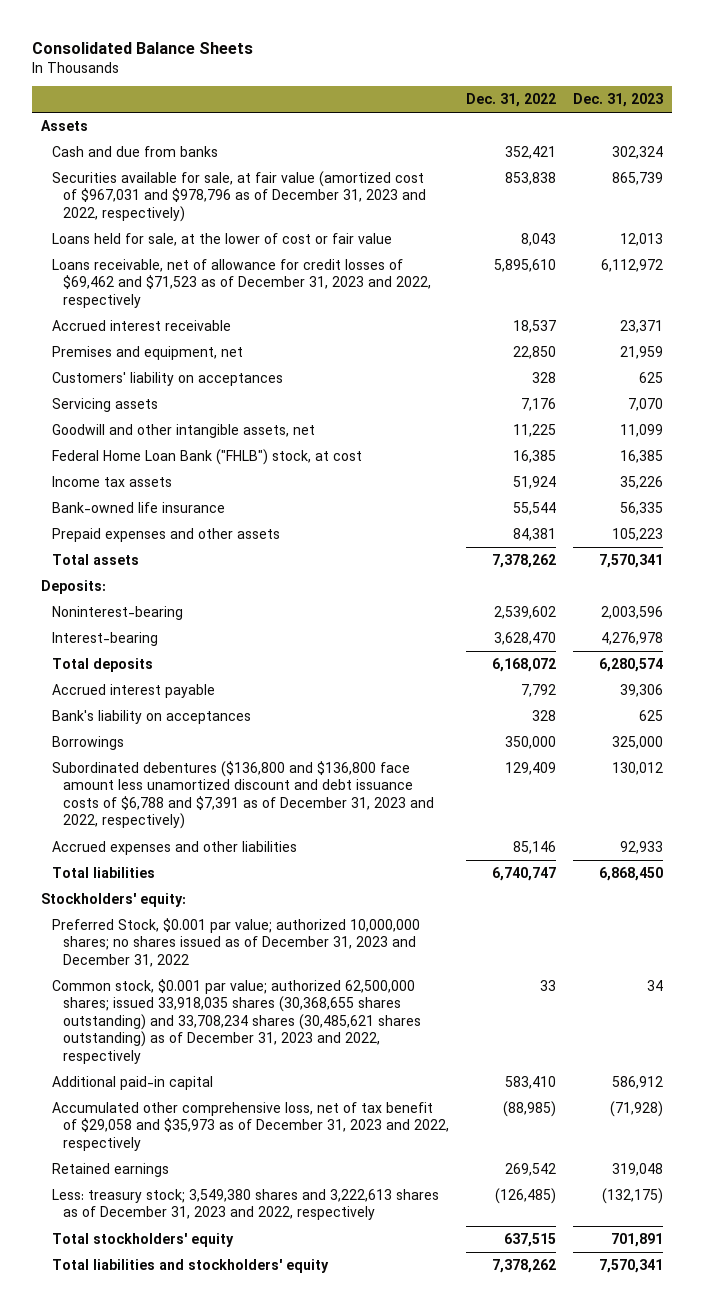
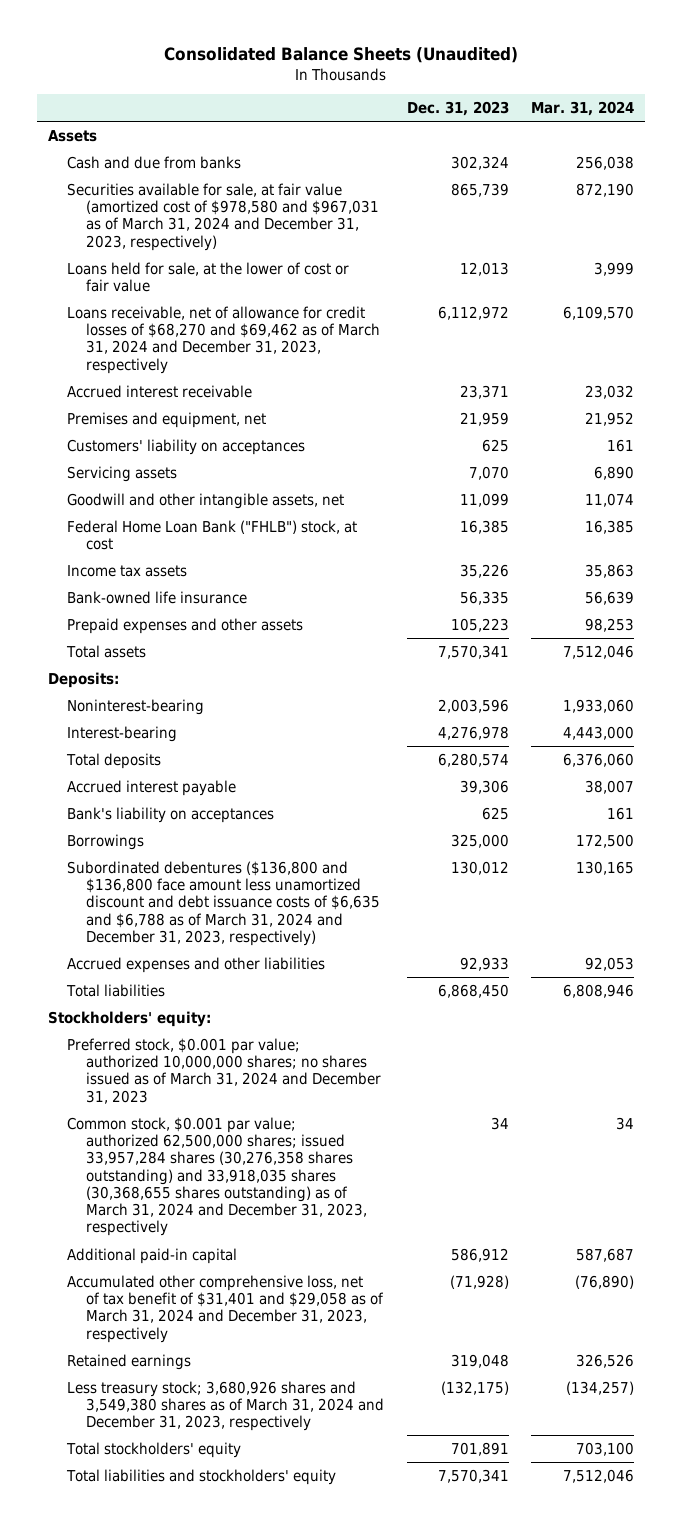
- Consolidated Balance Sheets
+ Consolidated Balance Sheets (Unaudited)
- | Dec. 31, 2022 | Dec. 31, 2023
+ | Dec. 31, 2023 | Mar. 31, 2024
- Securities available for sale, at fair value (amortized cost of $967,031 and $978,796 as of December 31, 2023 and 2022, respectively) | 853,838 | 865,739
+ Securities available for sale, at fair value (amortized cost of $978,580 and $967,031 as of March 31, 2024 and December 31, 2023, respectively) | 865,739 | 872,190
- Loans receivable, net of allowance for credit losses of $69,462 and $71,523 as of December 31, 2023 and 2022, respectively | 5,895,610 | 6,112,972
+ Loans receivable, net of allowance for credit losses of $68,270 and $69,462 as of March 31, 2024 and December 31, 2023, respectively | 6,112,972 | 6,109,570
- Subordinated debentures ($136,800 and $136,800 face amount less unamortized discount and debt issuance costs of $6,788 and $7,391 as of December 31, 2023 and 2022, respectively) | 129,409 | 130,012
+ Subordinated debentures ($136,800 and $136,800 face amount less unamortized discount and debt issuance costs of $6,635 and $6,788 as of March 31, 2024 and December 31, 2023, respectively) | 130,012 | 130,165
- Preferred Stock, $0.001 par value; authorized 10,000,000 shares; no shares issued as of December 31, 2023 and December 31, 2022
- Common stock, $0.001 par value; authorized 62,500,000 shares; issued 33,918,035 shares (30,368,655 shares outstanding) and 33,708,234 shares (30,485,621 shares outstanding) as of December 31, 2023 and 2022, respectively | 33 | 34
+ Preferred stock, $0.001 par value; authorized 10,000,000 shares; no shares issued as of March 31, 2024 and December 31, 2023
+ Common stock, $0.001 par value; authorized 62,500,000 shares; issued 33,957,284 shares (30,276,358 shares outstanding) and 33,918,035 shares (30,368,655 shares outstanding) as of March 31, 2024 and December 31, 2023, respectively | 34 | 34
- Accumulated other comprehensive loss, net of tax benefit of $29,058 and $35,973 as of December 31, 2023 and 2022, respectively | (88,985) | (71,928)
+ Accumulated other comprehensive loss, net of tax benefit of $31,401 and $29,058 as of March 31, 2024 and December 31, 2023, respectively | (71,928) | (76,890)
- Less: treasury stock; 3,549,380 shares and 3,222,613 shares as of December 31, 2023 and 2022, respectively | (126,485) | (132,175)
+ Less treasury stock; 3,680,926 shares and 3,549,380 shares as of March 31, 2024 and December 31, 2023, respectively | (132,175) | (134,257)

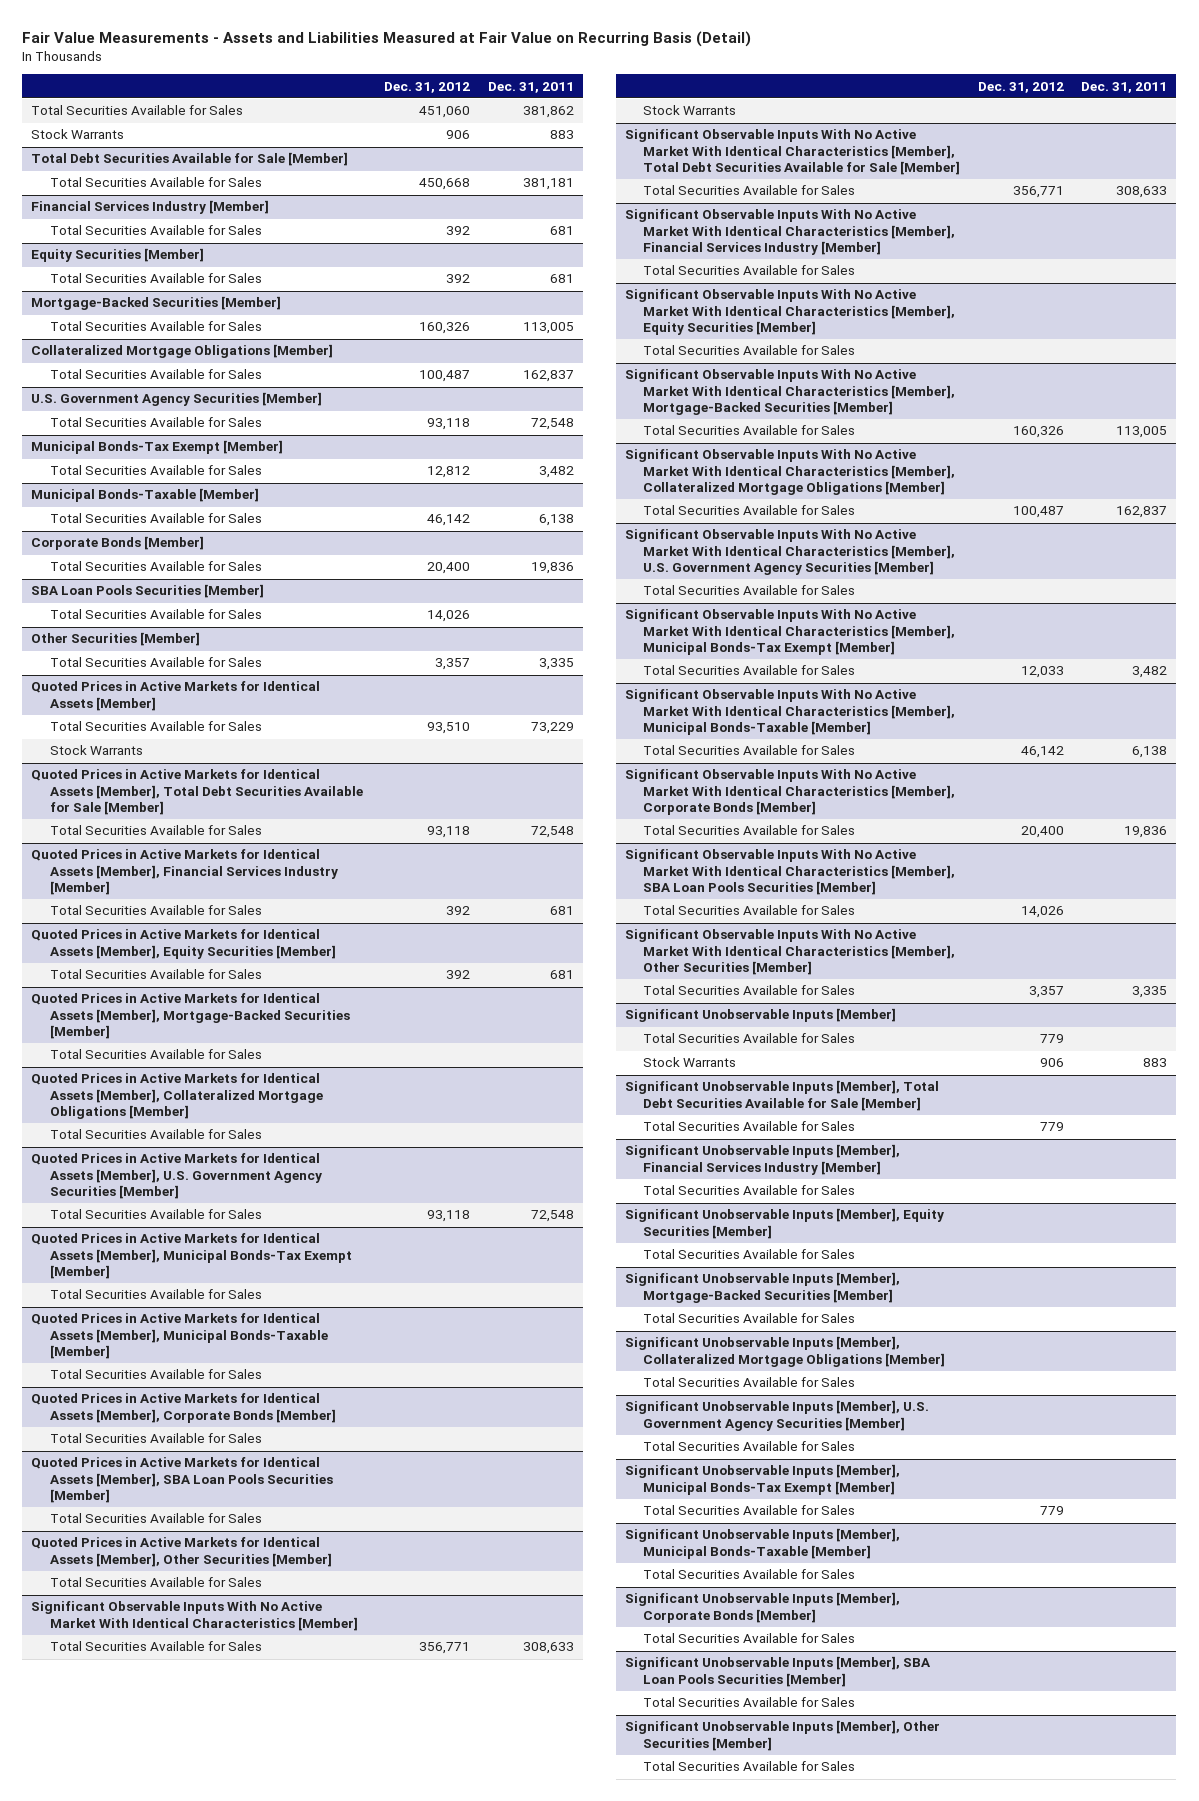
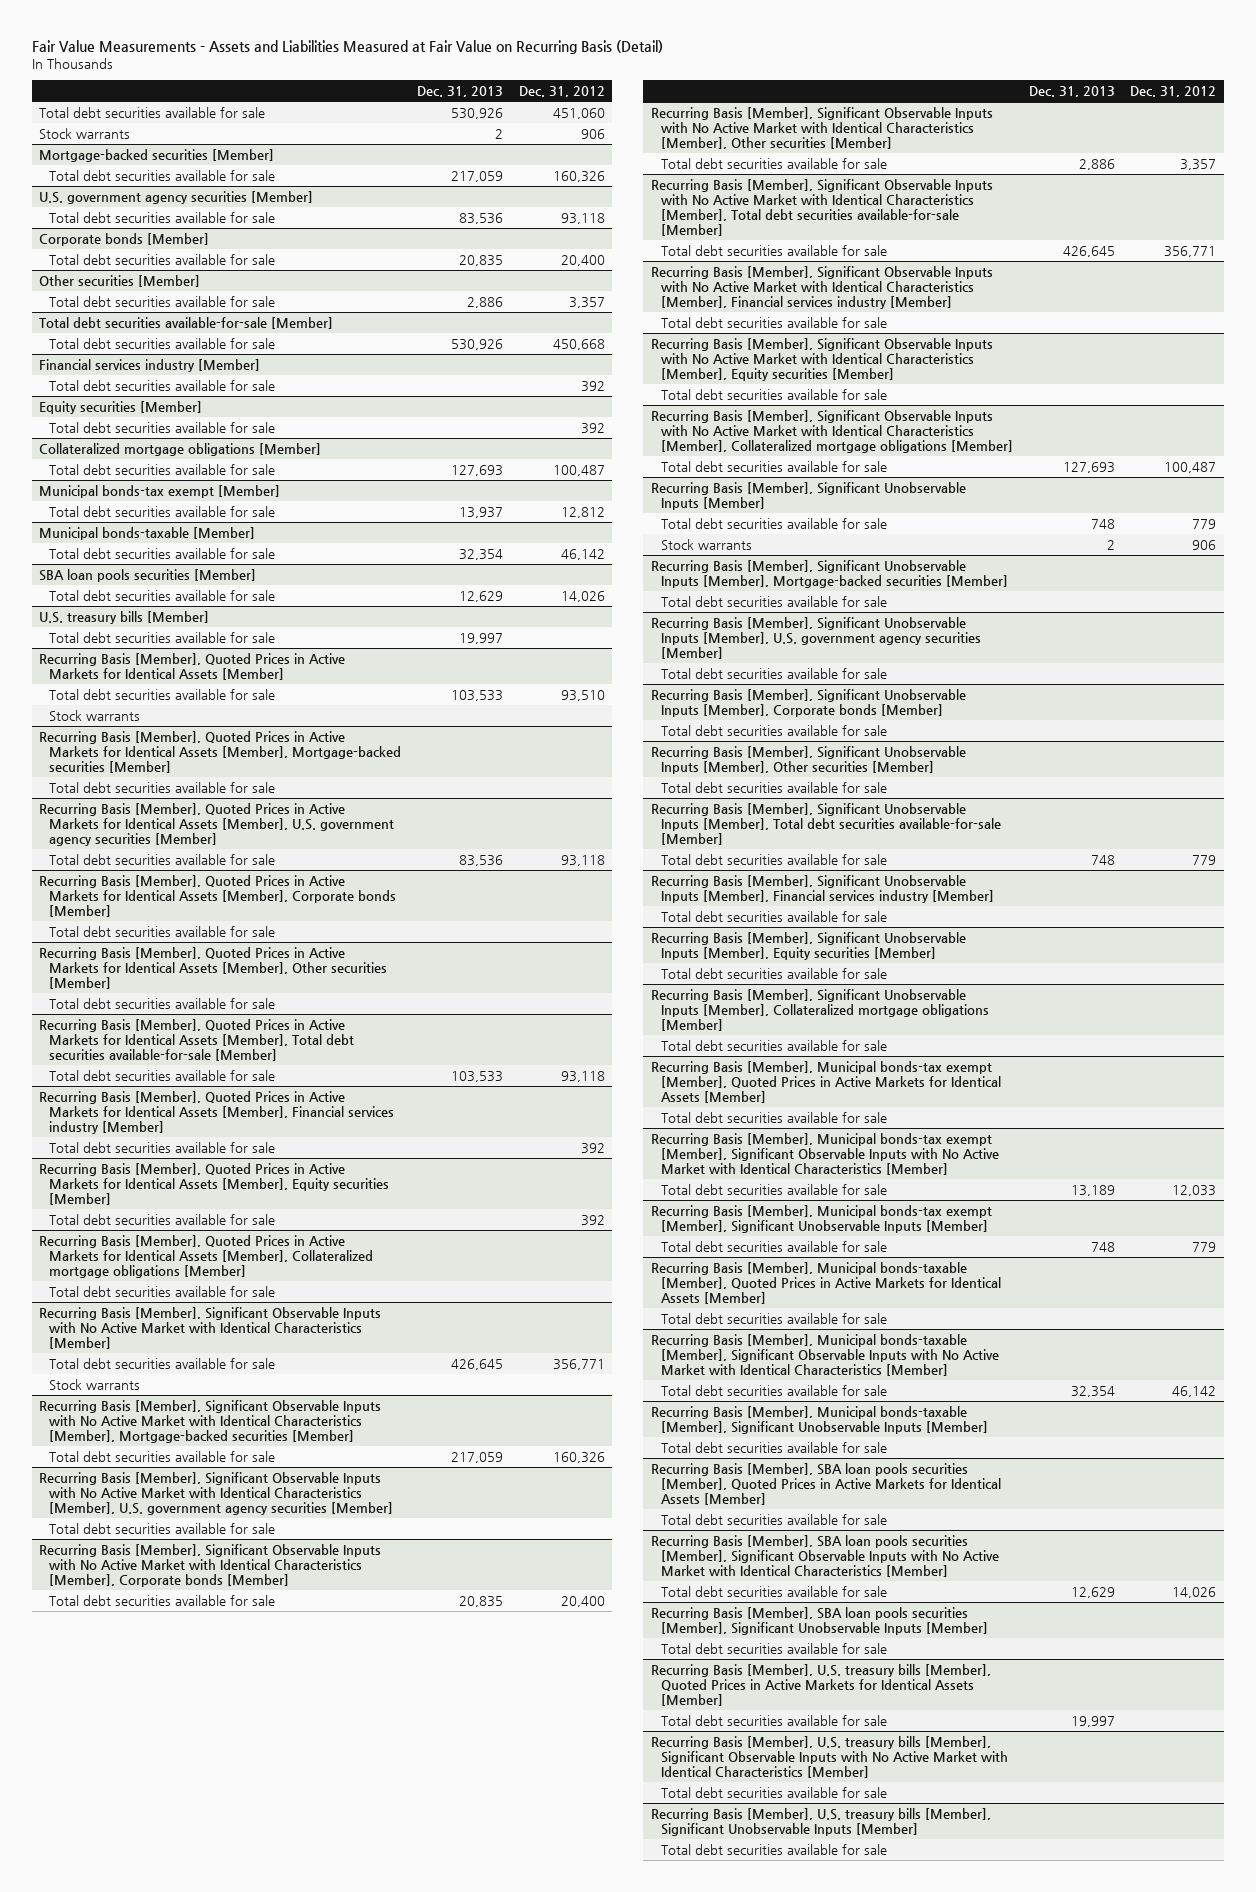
- | Dec. 31, 2012 | Dec. 31, 2011
+ | Dec. 31, 2013 | Dec. 31, 2012
- Total Securities Available for Sales | 451,060 | 381,862
- Stock Warrants | 906 | 883
- Total Debt Securities Available for Sale [Member]
- Total Securities Available for Sales | 450,668 | 381,181
- Financial Services Industry [Member]
- Total Securities Available for Sales | 392 | 681
- Equity Securities [Member]
- Total Securities Available for Sales | 392 | 681
- Mortgage-Backed Securities [Member]
- Total Securities Available for Sales | 160,326 | 113,005
- Collateralized Mortgage Obligations [Member]
- Total Securities Available for Sales | 100,487 | 162,837
- U.S. Government Agency Securities [Member]
- Total Securities Available for Sales | 93,118 | 72,548
- Municipal Bonds-Tax Exempt [Member]
- Total Securities Available for Sales | 12,812 | 3,482
- Municipal Bonds-Taxable [Member]
- Total Securities Available for Sales | 46,142 | 6,138
- Corporate Bonds [Member]
- Total Securities Available for Sales | 20,400 | 19,836
- SBA Loan Pools Securities [Member]
- Total Securities Available for Sales | 14,026 |
- Other Securities [Member]
- Total Securities Available for Sales | 3,357 | 3,335
- Quoted Prices in Active Markets for Identical Assets [Member]
- Total Securities Available for Sales | 93,510 | 73,229
- Stock Warrants
- Quoted Prices in Active Markets for Identical Assets [Member], Total Debt Securities Available for Sale [Member]
- Total Securities Available for Sales | 93,118 | 72,548
- Quoted Prices in Active Markets for Identical Assets [Member], Financial Services Industry [Member]
- Total Securities Available for Sales | 392 | 681
- Quoted Prices in Active Markets for Identical Assets [Member], Equity Securities [Member]
- Total Securities Available for Sales | 392 | 681
- Quoted Prices in Active Markets for Identical Assets [Member], Mortgage-Backed Securities [Member]
- Total Securities Available for Sales
- Quoted Prices in Active Markets for Identical Assets [Member], Collateralized Mortgage Obligations [Member]
- Total Securities Available for Sales
- Quoted Prices in Active Markets for Identical Assets [Member], U.S. Government Agency Securities [Member]
- Total Securities Available for Sales | 93,118 | 72,548
- Quoted Prices in Active Markets for Identical Assets [Member], Municipal Bonds-Tax Exempt [Member]
- Total Securities Available for Sales
- Quoted Prices in Active Markets for Identical Assets [Member], Municipal Bonds-Taxable [Member]
- Total Securities Available for Sales
- Quoted Prices in Active Markets for Identical Assets [Member], Corporate Bonds [Member]
- Total Securities Available for Sales
- Quoted Prices in Active Markets for Identical Assets [Member], SBA Loan Pools Securities [Member]
- Total Securities Available for Sales
- Quoted Prices in Active Markets for Identical Assets [Member], Other Securities [Member]
- Total Securities Available for Sales
- Significant Observable Inputs With No Active Market With Identical Characteristics [Member]
- Total Securities Available for Sales | 356,771 | 308,633
- Stock Warrants
- Significant Observable Inputs With No Active Market With Identical Characteristics [Member], Total Debt Securities Available for Sale [Member]
- Total Securities Available for Sales | 356,771 | 308,633
- Significant Observable Inputs With No Active Market With Identical Characteristics [Member], Financial Services Industry [Member]
- Total Securities Available for Sales
- Significant Observable Inputs With No Active Market With Identical Characteristics [Member], Equity Securities [Member]
- Total Securities Available for Sales
- Significant Observable Inputs With No Active Market With Identical Characteristics [Member], Mortgage-Backed Securities [Member]
- Total Securities Available for Sales | 160,326 | 113,005
- Significant Observable Inputs With No Active Market With Identical Characteristics [Member], Collateralized Mortgage Obligations [Member]
- Total Securities Available for Sales | 100,487 | 162,837
- Significant Observable Inputs With No Active Market With Identical Characteristics [Member], U.S. Government Agency Securities [Member]
- Total Securities Available for Sales
- Significant Observable Inputs With No Active Market With Identical Characteristics [Member], Municipal Bonds-Tax Exempt [Member]
- Total Securities Available for Sales | 12,033 | 3,482
- Significant Observable Inputs With No Active Market With Identical Characteristics [Member], Municipal Bonds-Taxable [Member]
- Total Securities Available for Sales | 46,142 | 6,138
- Significant Observable Inputs With No Active Market With Identical Characteristics [Member], Corporate Bonds [Member]
- Total Securities Available for Sales | 20,400 | 19,836
- Significant Observable Inputs With No Active Market With Identical Characteristics [Member], SBA Loan Pools Securities [Member]
- Total Securities Available for Sales | 14,026 |
- Significant Observable Inputs With No Active Market With Identical Characteristics [Member], Other Securities [Member]
- Total Securities Available for Sales | 3,357 | 3,335
- Significant Unobservable Inputs [Member]
- Total Securities Available for Sales | 779 |
- Stock Warrants | 906 | 883
- Significant Unobservable Inputs [Member], Total Debt Securities Available for Sale [Member]
- Total Securities Available for Sales | 779 |
- Significant Unobservable Inputs [Member], Financial Services Industry [Member]
- Total Securities Available for Sales
- Significant Unobservable Inputs [Member], Equity Securities [Member]
- Total Securities Available for Sales
- Significant Unobservable Inputs [Member], Mortgage-Backed Securities [Member]
- Total Securities Available for Sales
- Significant Unobservable Inputs [Member], Collateralized Mortgage Obligations [Member]
- Total Securities Available for Sales
- Significant Unobservable Inputs [Member], U.S. Government Agency Securities [Member]
- Total Securities Available for Sales
- Significant Unobservable Inputs [Member], Municipal Bonds-Tax Exempt [Member]
- Total Securities Available for Sales | 779 |
- Significant Unobservable Inputs [Member], Municipal Bonds-Taxable [Member]
- Total Securities Available for Sales
- Significant Unobservable Inputs [Member], Corporate Bonds [Member]
- Total Securities Available for Sales
- Significant Unobservable Inputs [Member], SBA Loan Pools Securities [Member]
- Total Securities Available for Sales
- Significant Unobservable Inputs [Member], Other Securities [Member]
- Total Securities Available for Sales
+ Total debt securities available for sale | 530,926 | 451,060
+ Stock warrants | 2 | 906
+ Mortgage-backed securities [Member]
+ Total debt securities available for sale | 217,059 | 160,326
+ U.S. government agency securities [Member]
+ Total debt securities available for sale | 83,536 | 93,118
+ Corporate bonds [Member]
+ Total debt securities available for sale | 20,835 | 20,400
+ Other securities [Member]
+ Total debt securities available for sale | 2,886 | 3,357
+ Total debt securities available-for-sale [Member]
+ Total debt securities available for sale | 530,926 | 450,668
+ Financial services industry [Member]
+ Total debt securities available for sale | | 392
+ Equity securities [Member]
+ Total debt securities available for sale | | 392
+ Collateralized mortgage obligations [Member]
+ Total debt securities available for sale | 127,693 | 100,487
+ Municipal bonds-tax exempt [Member]
+ Total debt securities available for sale | 13,937 | 12,812
+ Municipal bonds-taxable [Member]
+ Total debt securities available for sale | 32,354 | 46,142
+ SBA loan pools securities [Member]
+ Total debt securities available for sale | 12,629 | 14,026
+ U.S. treasury bills [Member]
+ Total debt securities available for sale | 19,997 |
+ Recurring Basis [Member], Quoted Prices in Active Markets for Identical Assets [Member]
+ Total debt securities available for sale | 103,533 | 93,510
+ Stock warrants
+ Recurring Basis [Member], Quoted Prices in Active Markets for Identical Assets [Member], Mortgage-backed securities [Member]
+ Total debt securities available for sale
+ Recurring Basis [Member], Quoted Prices in Active Markets for Identical Assets [Member], U.S. government agency securities [Member]
+ Total debt securities available for sale | 83,536 | 93,118
+ Recurring Basis [Member], Quoted Prices in Active Markets for Identical Assets [Member], Corporate bonds [Member]
+ Total debt securities available for sale
+ Recurring Basis [Member], Quoted Prices in Active Markets for Identical Assets [Member], Other securities [Member]
+ Total debt securities available for sale
+ Recurring Basis [Member], Quoted Prices in Active Markets for Identical Assets [Member], Total debt securities available-for-sale [Member]
+ Total debt securities available for sale | 103,533 | 93,118
+ Recurring Basis [Member], Quoted Prices in Active Markets for Identical Assets [Member], Financial services industry [Member]
+ Total debt securities available for sale | | 392
+ Recurring Basis [Member], Quoted Prices in Active Markets for Identical Assets [Member], Equity securities [Member]
+ Total debt securities available for sale | | 392
+ Recurring Basis [Member], Quoted Prices in Active Markets for Identical Assets [Member], Collateralized mortgage obligations [Member]
+ Total debt securities available for sale
+ Recurring Basis [Member], Significant Observable Inputs with No Active Market with Identical Characteristics [Member]
+ Total debt securities available for sale | 426,645 | 356,771
+ Stock warrants
+ Recurring Basis [Member], Significant Observable Inputs with No Active Market with Identical Characteristics [Member], Mortgage-backed securities [Member]
+ Total debt securities available for sale | 217,059 | 160,326
+ Recurring Basis [Member], Significant Observable Inputs with No Active Market with Identical Characteristics [Member], U.S. government agency securities [Member]
+ Total debt securities available for sale
+ Recurring Basis [Member], Significant Observable Inputs with No Active Market with Identical Characteristics [Member], Corporate bonds [Member]
+ Total debt securities available for sale | 20,835 | 20,400
+ Recurring Basis [Member], Significant Observable Inputs with No Active Market with Identical Characteristics [Member], Other securities [Member]
+ Total debt securities available for sale | 2,886 | 3,357
+ Recurring Basis [Member], Significant Observable Inputs with No Active Market with Identical Characteristics [Member], Total debt securities available-for-sale [Member]
+ Total debt securities available for sale | 426,645 | 356,771
+ Recurring Basis [Member], Significant Observable Inputs with No Active Market with Identical Characteristics [Member], Financial services industry [Member]
+ Total debt securities available for sale
+ Recurring Basis [Member], Significant Observable Inputs with No Active Market with Identical Characteristics [Member], Equity securities [Member]
+ Total debt securities available for sale
+ Recurring Basis [Member], Significant Observable Inputs with No Active Market with Identical Characteristics [Member], Collateralized mortgage obligations [Member]
+ Total debt securities available for sale | 127,693 | 100,487
+ Recurring Basis [Member], Significant Unobservable Inputs [Member]
+ Total debt securities available for sale | 748 | 779
+ Stock warrants | 2 | 906
+ Recurring Basis [Member], Significant Unobservable Inputs [Member], Mortgage-backed securities [Member]
+ Total debt securities available for sale
+ Recurring Basis [Member], Significant Unobservable Inputs [Member], U.S. government agency securities [Member]
+ Total debt securities available for sale
+ Recurring Basis [Member], Significant Unobservable Inputs [Member], Corporate bonds [Member]
+ Total debt securities available for sale
+ Recurring Basis [Member], Significant Unobservable Inputs [Member], Other securities [Member]
+ Total debt securities available for sale
+ Recurring Basis [Member], Significant Unobservable Inputs [Member], Total debt securities available-for-sale [Member]
+ Total debt securities available for sale | 748 | 779
+ Recurring Basis [Member], Significant Unobservable Inputs [Member], Financial services industry [Member]
+ Total debt securities available for sale
+ Recurring Basis [Member], Significant Unobservable Inputs [Member], Equity securities [Member]
+ Total debt securities available for sale
+ Recurring Basis [Member], Significant Unobservable Inputs [Member], Collateralized mortgage obligations [Member]
+ Total debt securities available for sale
+ Recurring Basis [Member], Municipal bonds-tax exempt [Member], Quoted Prices in Active Markets for Identical Assets [Member]
+ Total debt securities available for sale
+ Recurring Basis [Member], Municipal bonds-tax exempt [Member], Significant Observable Inputs with No Active Market with Identical Characteristics [Member]
+ Total debt securities available for sale | 13,189 | 12,033
+ Recurring Basis [Member], Municipal bonds-tax exempt [Member], Significant Unobservable Inputs [Member]
+ Total debt securities available for sale | 748 | 779
+ Recurring Basis [Member], Municipal bonds-taxable [Member], Quoted Prices in Active Markets for Identical Assets [Member]
+ Total debt securities available for sale
+ Recurring Basis [Member], Municipal bonds-taxable [Member], Significant Observable Inputs with No Active Market with Identical Characteristics [Member]
+ Total debt securities available for sale | 32,354 | 46,142
+ Recurring Basis [Member], Municipal bonds-taxable [Member], Significant Unobservable Inputs [Member]
+ Total debt securities available for sale
+ Recurring Basis [Member], SBA loan pools securities [Member], Quoted Prices in Active Markets for Identical Assets [Member]
+ Total debt securities available for sale
+ Recurring Basis [Member], SBA loan pools securities [Member], Significant Observable Inputs with No Active Market with Identical Characteristics [Member]
+ Total debt securities available for sale | 12,629 | 14,026
+ Recurring Basis [Member], SBA loan pools securities [Member], Significant Unobservable Inputs [Member]
+ Total debt securities available for sale
+ Recurring Basis [Member], U.S. treasury bills [Member], Quoted Prices in Active Markets for Identical Assets [Member]
+ Total debt securities available for sale | 19,997 |
+ Recurring Basis [Member], U.S. treasury bills [Member], Significant Observable Inputs with No Active Market with Identical Characteristics [Member]
+ Total debt securities available for sale
+ Recurring Basis [Member], U.S. treasury bills [Member], Significant Unobservable Inputs [Member]
+ Total debt securities available for sale

